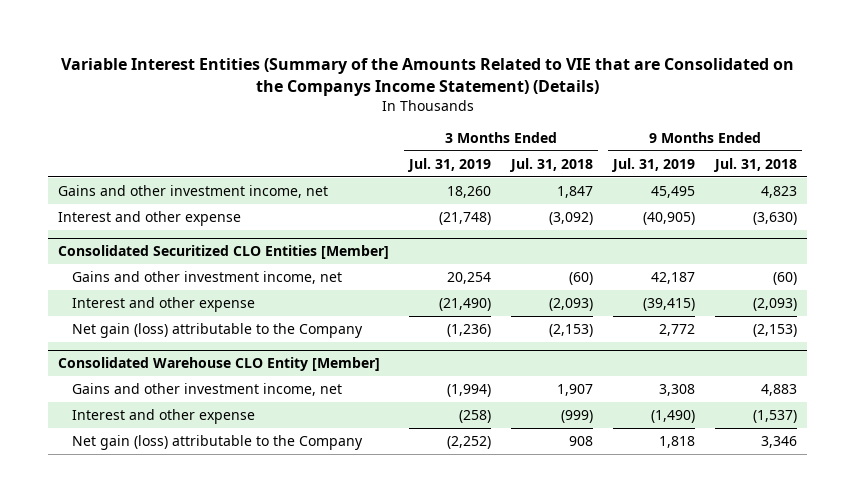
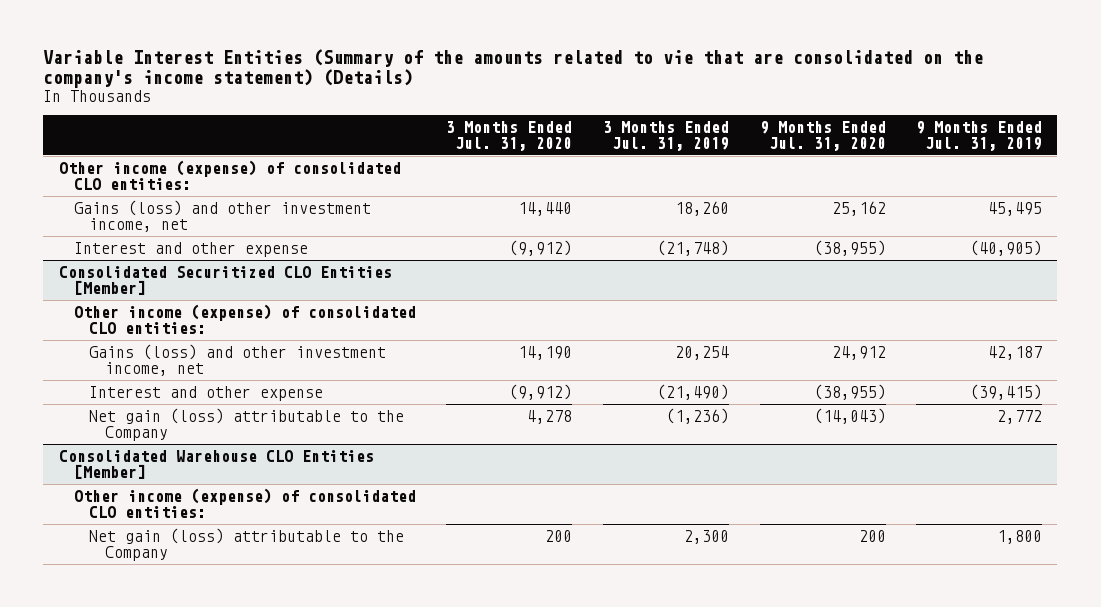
- Variable Interest Entities (Summary of the Amounts Related to VIE that are Consolidated on the Companys Income Statement) (Details)
+ Variable Interest Entities (Summary of the amounts related to vie that are consolidated on the company's income statement) (Details)
- | 3 Months Ended Jul. 31, 2019 | 3 Months Ended Jul. 31, 2018 | 9 Months Ended Jul. 31, 2019 | 9 Months Ended Jul. 31, 2018
+ | 3 Months Ended Jul. 31, 2020 | 3 Months Ended Jul. 31, 2019 | 9 Months Ended Jul. 31, 2020 | 9 Months Ended Jul. 31, 2019
- Gains and other investment income, net | 18,260 | 1,847 | 45,495 | 4,823
+ Other income (expense) of consolidated CLO entities:
+ Gains (loss) and other investment income, net | 14,440 | 18,260 | 25,162 | 45,495
@ Consolidated Securitized CLO Entities [Member]
- Gains and other investment income, net | 20,254 | (60) | 42,187 | (60)
+ Other income (expense) of consolidated CLO entities:
+ Gains (loss) and other investment income, net | 14,190 | 20,254 | 24,912 | 42,187
- Consolidated Warehouse CLO Entity [Member]
- Gains and other investment income, net | (1,994) | 1,907 | 3,308 | 4,883
- Interest and other expense | (258) | (999) | (1,490) | (1,537)
- Net gain (loss) attributable to the Company | (2,252) | 908 | 1,818 | 3,346
+ Consolidated Warehouse CLO Entities [Member]
+ Other income (expense) of consolidated CLO entities:
+ Net gain (loss) attributable to the Company | 200 | 2,300 | 200 | 1,800

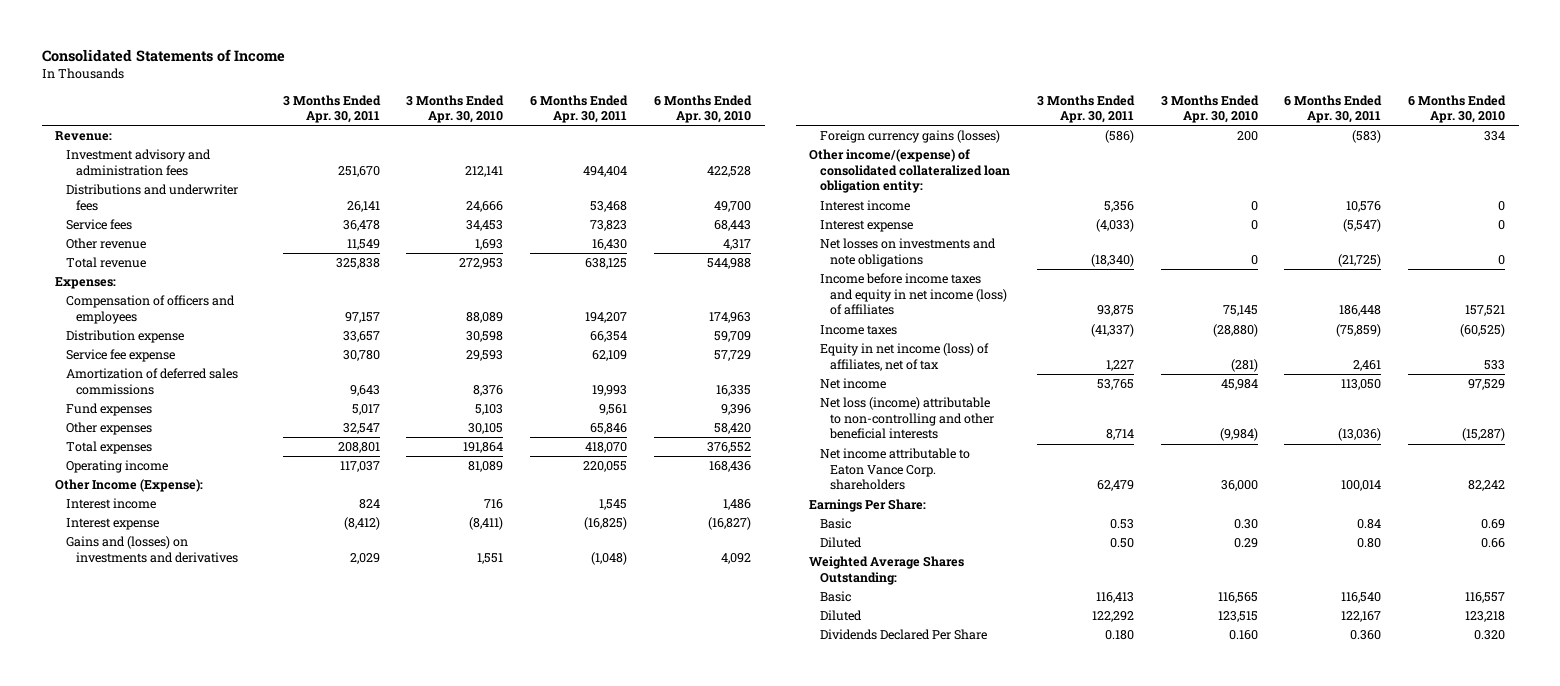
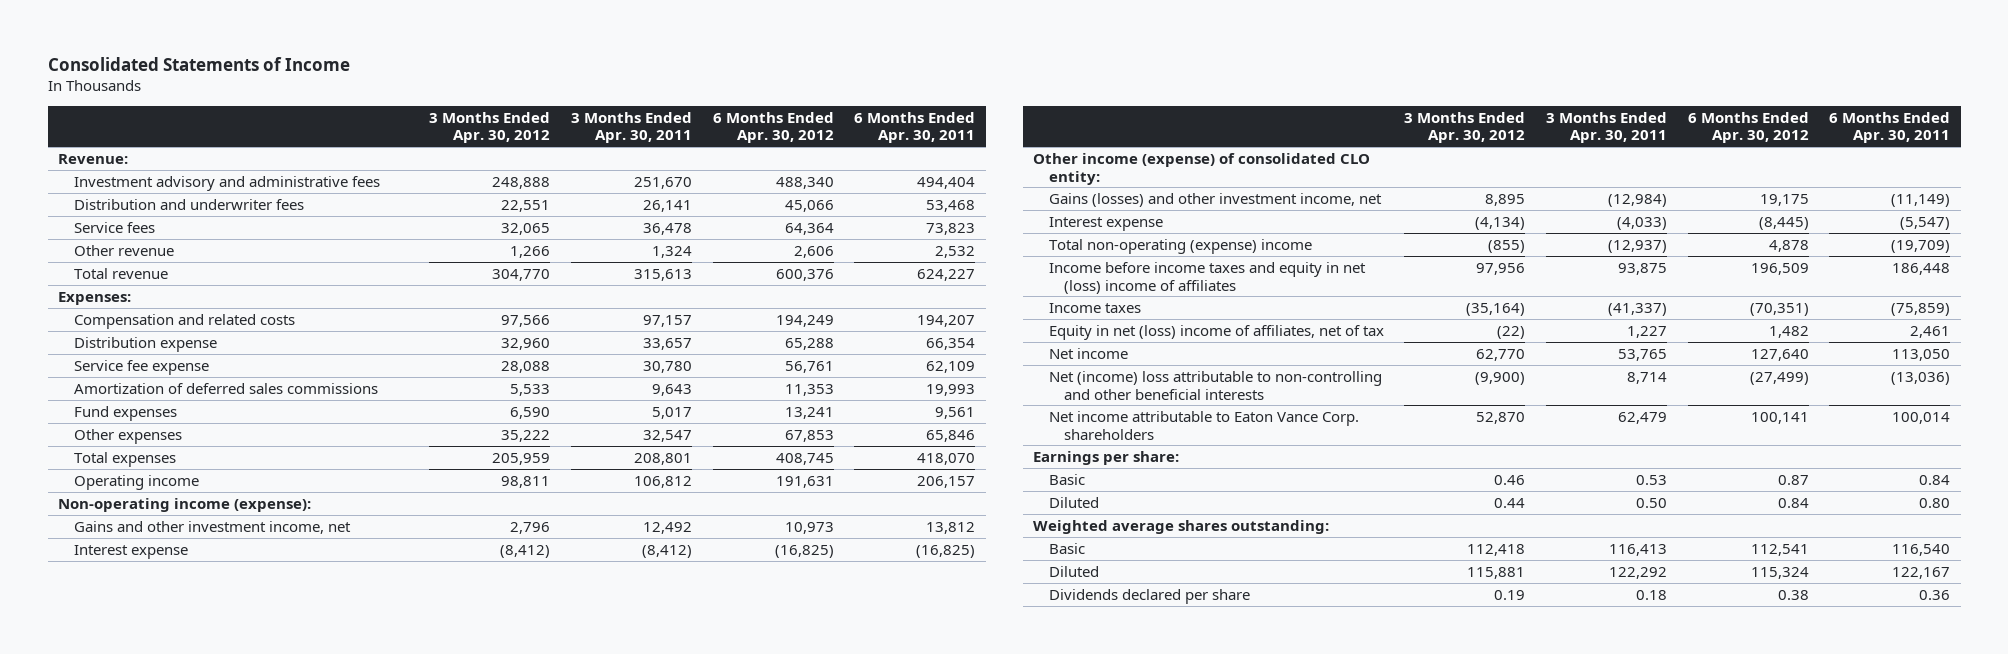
- | 3 Months Ended Apr. 30, 2011 | 3 Months Ended Apr. 30, 2010 | 6 Months Ended Apr. 30, 2011 | 6 Months Ended Apr. 30, 2010
+ | 3 Months Ended Apr. 30, 2012 | 3 Months Ended Apr. 30, 2011 | 6 Months Ended Apr. 30, 2012 | 6 Months Ended Apr. 30, 2011
- Investment advisory and administration fees | 251,670 | 212,141 | 494,404 | 422,528
- Distributions and underwriter fees | 26,141 | 24,666 | 53,468 | 49,700
+ Investment advisory and administrative fees | 248,888 | 251,670 | 488,340 | 494,404
+ Distribution and underwriter fees | 22,551 | 26,141 | 45,066 | 53,468
- Other revenue | 11,549 | 1,693 | 16,430 | 4,317
- Total revenue | 325,838 | 272,953 | 638,125 | 544,988
+ Other revenue | 1,266 | 1,324 | 2,606 | 2,532
+ Total revenue | 304,770 | 315,613 | 600,376 | 624,227
- Compensation of officers and employees | 97,157 | 88,089 | 194,207 | 174,963
+ Compensation and related costs | 97,566 | 97,157 | 194,249 | 194,207
- Operating income | 117,037 | 81,089 | 220,055 | 168,436
- Other Income (Expense):
- Interest income | 824 | 716 | 1,545 | 1,486
+ Operating income | 98,811 | 106,812 | 191,631 | 206,157
+ Non-operating income (expense):
+ Gains and other investment income, net | 2,796 | 12,492 | 10,973 | 13,812
- Gains and (losses) on investments and derivatives | 2,029 | 1,551 | (1,048) | 4,092
- Foreign currency gains (losses) | (586) | 200 | (583) | 334
- Other income/(expense) of consolidated collateralized loan obligation entity:
- Interest income | 5,356 | 0 | 10,576 | 0
+ Other income (expense) of consolidated CLO entity:
+ Gains (losses) and other investment income, net | 8,895 | (12,984) | 19,175 | (11,149)
- Net losses on investments and note obligations | (18,340) | 0 | (21,725) | 0
- Income before income taxes and equity in net income (loss) of affiliates | 93,875 | 75,145 | 186,448 | 157,521
+ Total non-operating (expense) income | (855) | (12,937) | 4,878 | (19,709)
+ Income before income taxes and equity in net (loss) income of affiliates | 97,956 | 93,875 | 196,509 | 186,448
- Equity in net income (loss) of affiliates, net of tax | 1,227 | (281) | 2,461 | 533
+ Equity in net (loss) income of affiliates, net of tax | (22) | 1,227 | 1,482 | 2,461
- Net loss (income) attributable to non-controlling and other beneficial interests | 8,714 | (9,984) | (13,036) | (15,287)
+ Net (income) loss attributable to non-controlling and other beneficial interests | (9,900) | 8,714 | (27,499) | (13,036)
- Earnings Per Share:
+ Earnings per share:
- Weighted Average Shares Outstanding:
+ Weighted average shares outstanding:
- Dividends Declared Per Share | 0.180 | 0.160 | 0.360 | 0.320
+ Dividends declared per share | 0.19 | 0.18 | 0.38 | 0.36

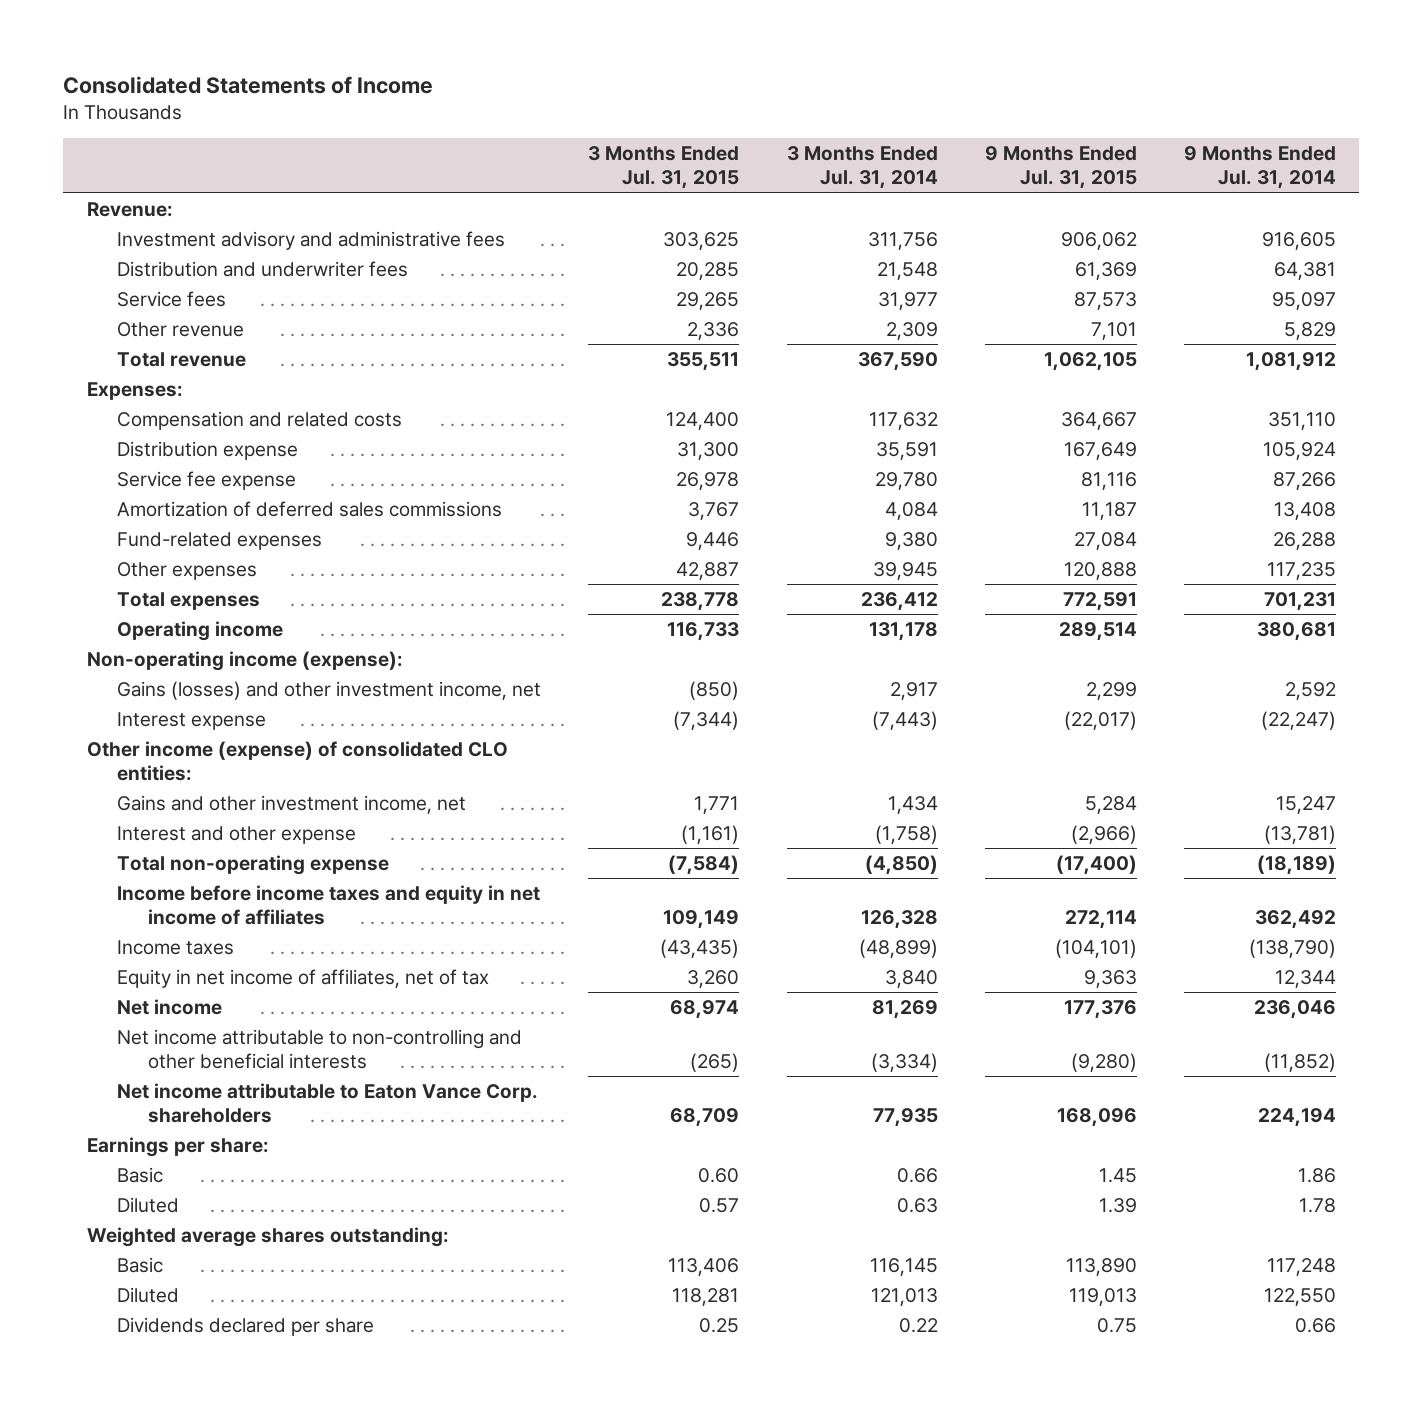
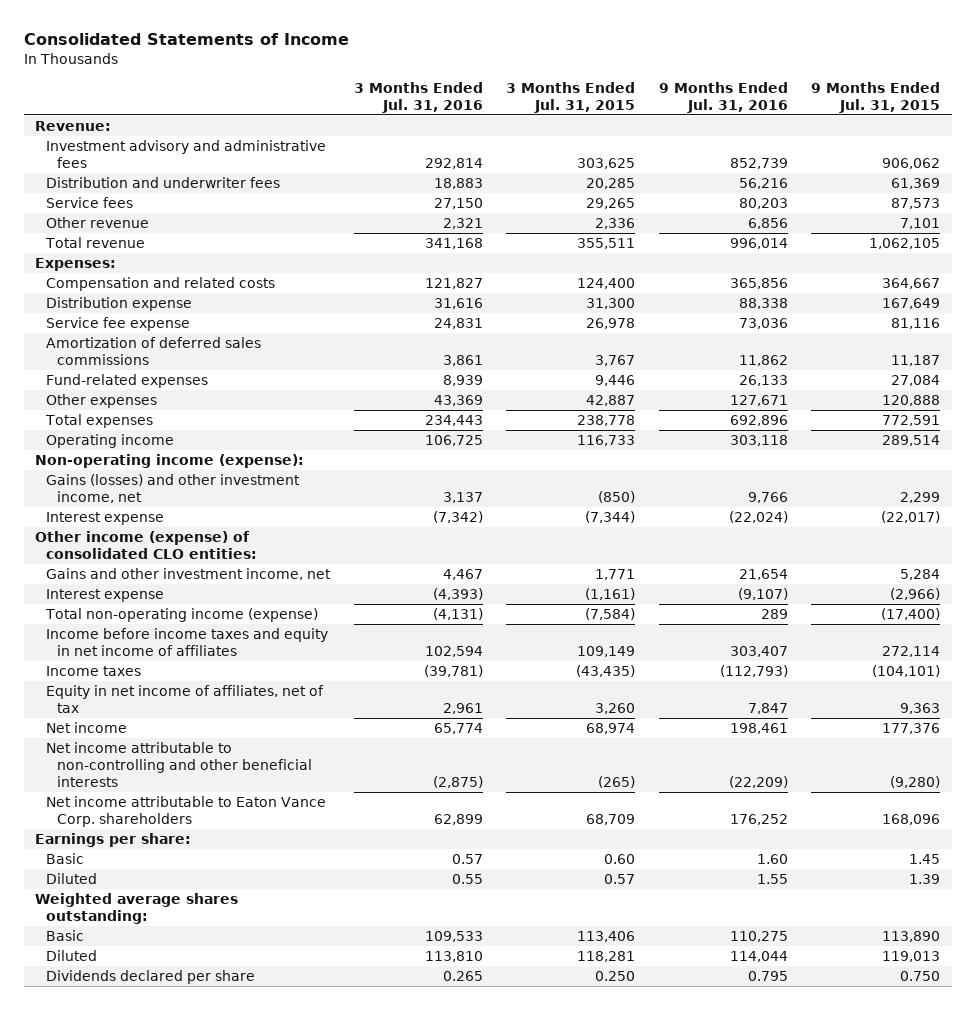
- | 3 Months Ended Jul. 31, 2015 | 3 Months Ended Jul. 31, 2014 | 9 Months Ended Jul. 31, 2015 | 9 Months Ended Jul. 31, 2014
+ | 3 Months Ended Jul. 31, 2016 | 3 Months Ended Jul. 31, 2015 | 9 Months Ended Jul. 31, 2016 | 9 Months Ended Jul. 31, 2015
- Interest and other expense | (1,161) | (1,758) | (2,966) | (13,781)
- Total non-operating expense | (7,584) | (4,850) | (17,400) | (18,189)
+ Interest expense | (4,393) | (1,161) | (9,107) | (2,966)
+ Total non-operating income (expense) | (4,131) | (7,584) | 289 | (17,400)
- Dividends declared per share | 0.25 | 0.22 | 0.75 | 0.66
+ Dividends declared per share | 0.265 | 0.250 | 0.795 | 0.750

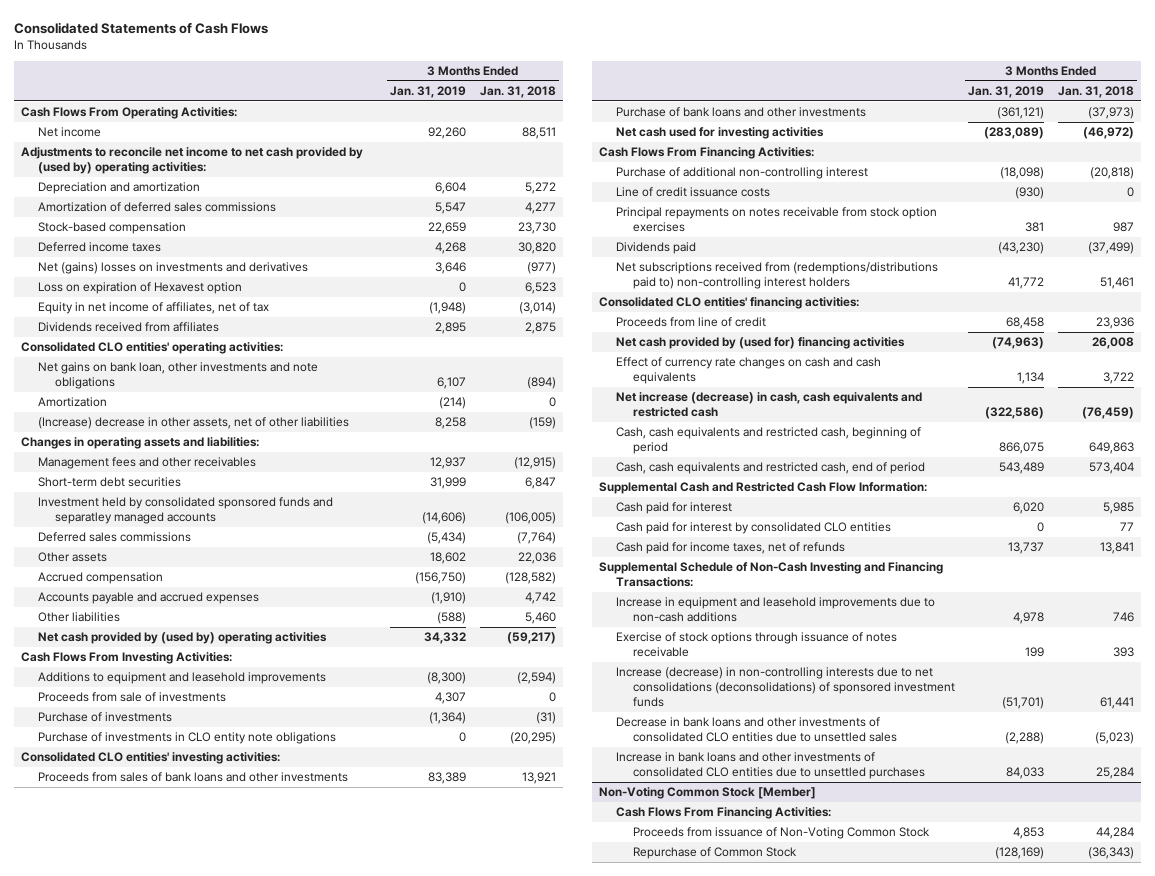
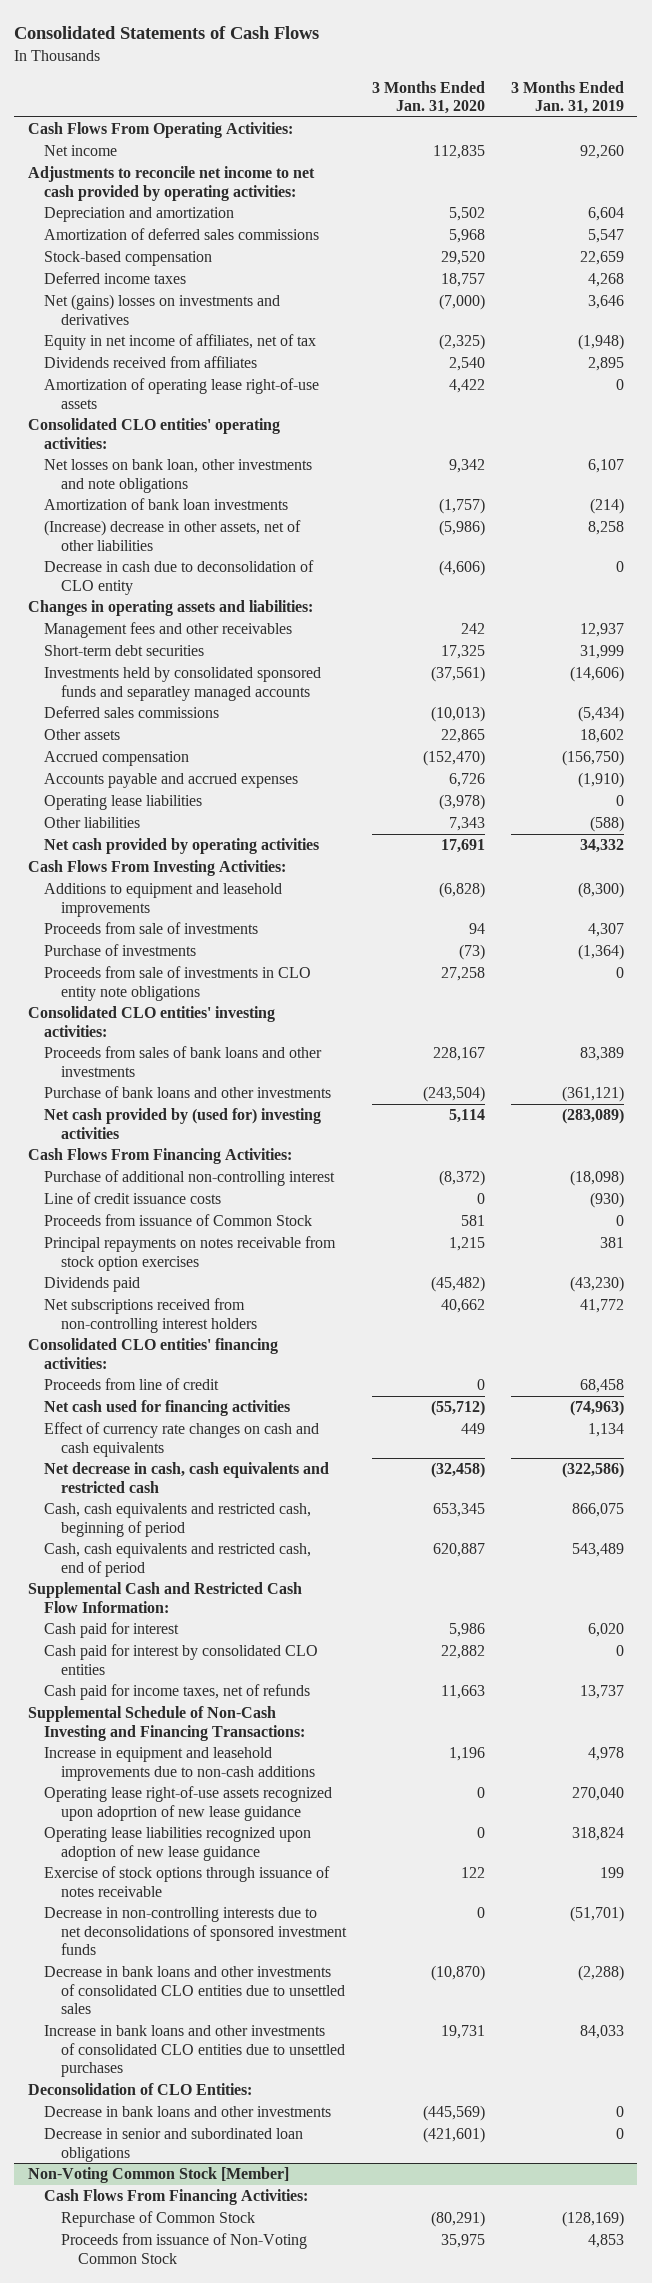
- | 3 Months Ended Jan. 31, 2019 | 3 Months Ended Jan. 31, 2018
+ | 3 Months Ended Jan. 31, 2020 | 3 Months Ended Jan. 31, 2019
- Adjustments to reconcile net income to net cash provided by (used by) operating activities:
+ Adjustments to reconcile net income to net cash provided by operating activities:
- Loss on expiration of Hexavest option | 0 | 6,523
+ Amortization of operating lease right-of-use assets | 4,422 | 0
- Net gains on bank loan, other investments and note obligations | 6,107 | (894)
- Amortization | (214) | 0
+ Net losses on bank loan, other investments and note obligations | 9,342 | 6,107
+ Amortization of bank loan investments | (1,757) | (214)
+ Decrease in cash due to deconsolidation of CLO entity | (4,606) | 0
- Investment held by consolidated sponsored funds and separatley managed accounts | (14,606) | (106,005)
+ Investments held by consolidated sponsored funds and separatley managed accounts | (37,561) | (14,606)
+ Operating lease liabilities | (3,978) | 0
- Net cash provided by (used by) operating activities | 34,332 | (59,217)
+ Net cash provided by operating activities | 17,691 | 34,332
- Purchase of investments in CLO entity note obligations | 0 | (20,295)
+ Proceeds from sale of investments in CLO entity note obligations | 27,258 | 0
- Net cash used for investing activities | (283,089) | (46,972)
+ Net cash provided by (used for) investing activities | 5,114 | (283,089)
+ Proceeds from issuance of Common Stock | 581 | 0
- Net subscriptions received from (redemptions/distributions paid to) non-controlling interest holders | 41,772 | 51,461
+ Net subscriptions received from non-controlling interest holders | 40,662 | 41,772
- Net cash provided by (used for) financing activities | (74,963) | 26,008
+ Net cash used for financing activities | (55,712) | (74,963)
- Net increase (decrease) in cash, cash equivalents and restricted cash | (322,586) | (76,459)
+ Net decrease in cash, cash equivalents and restricted cash | (32,458) | (322,586)
+ Operating lease right-of-use assets recognized upon adoprtion of new lease guidance | 0 | 270,040
+ Operating lease liabilities recognized upon adoption of new lease guidance | 0 | 318,824
- Increase (decrease) in non-controlling interests due to net consolidations (deconsolidations) of sponsored investment funds | (51,701) | 61,441
+ Decrease in non-controlling interests due to net deconsolidations of sponsored investment funds | 0 | (51,701)
+ Deconsolidation of CLO Entities:
+ Decrease in bank loans and other investments | (445,569) | 0
+ Decrease in senior and subordinated loan obligations | (421,601) | 0
@ Non-Voting Common Stock [Member]
moved down: Proceeds from issuance of Non-Voting Common Stock | 35,975 | 4,853

